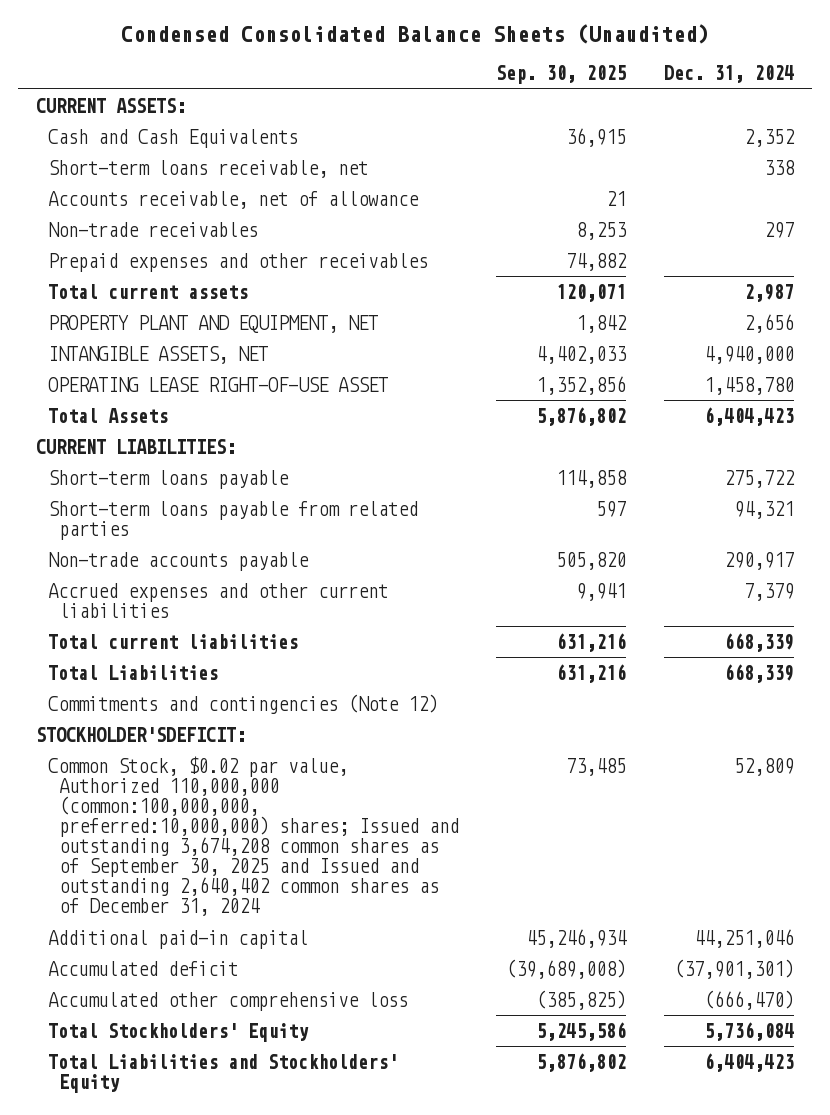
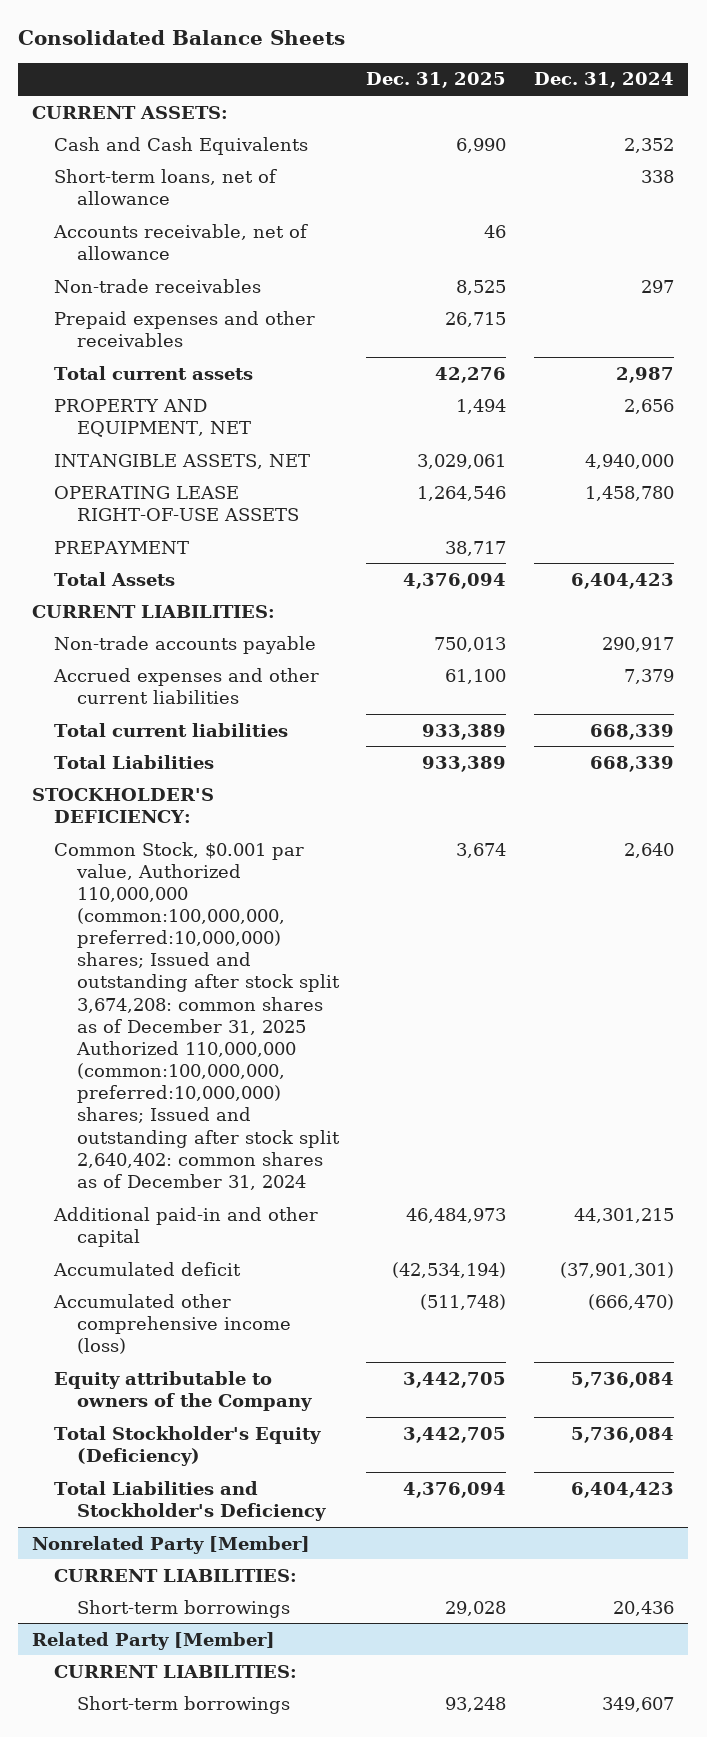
- Condensed Consolidated Balance Sheets (Unaudited)
+ Consolidated Balance Sheets
- | Sep. 30, 2025 | Dec. 31, 2024
+ | Dec. 31, 2025 | Dec. 31, 2024
- Short-term loans receivable, net | | 338
+ Short-term loans, net of allowance | | 338
- PROPERTY PLANT AND EQUIPMENT, NET | 1,842 | 2,656
+ PROPERTY AND EQUIPMENT, NET | 1,494 | 2,656
- OPERATING LEASE RIGHT-OF-USE ASSET | 1,352,856 | 1,458,780
+ OPERATING LEASE RIGHT-OF-USE ASSETS | 1,264,546 | 1,458,780
+ PREPAYMENT | 38,717 |
- Short-term loans payable | 114,858 | 275,722
- Short-term loans payable from related parties | 597 | 94,321
- Commitments and contingencies (Note 12)
- STOCKHOLDER'SDEFICIT:
- Common Stock, $0.02 par value, Authorized 110,000,000 (common:100,000,000, preferred:10,000,000) shares; Issued and outstanding 3,674,208 common shares as of September 30, 2025 and Issued and outstanding 2,640,402 common shares as of December 31, 2024 | 73,485 | 52,809
- Additional paid-in capital | 45,246,934 | 44,251,046
+ STOCKHOLDER'S DEFICIENCY:
+ Common Stock, $0.001 par value, Authorized 110,000,000 (common:100,000,000, preferred:10,000,000) shares; Issued and outstanding after stock split 3,674,208: common shares as of December 31, 2025 Authorized 110,000,000 (common:100,000,000, preferred:10,000,000) shares; Issued and outstanding after stock split 2,640,402: common shares as of December 31, 2024 | 3,674 | 2,640
+ Additional paid-in and other capital | 46,484,973 | 44,301,215
- Accumulated other comprehensive loss | (385,825) | (666,470)
- Total Stockholders' Equity | 5,245,586 | 5,736,084
- Total Liabilities and Stockholders' Equity | 5,876,802 | 6,404,423
+ Accumulated other comprehensive income (loss) | (511,748) | (666,470)
+ Equity attributable to owners of the Company | 3,442,705 | 5,736,084
+ Total Stockholder's Equity (Deficiency) | 3,442,705 | 5,736,084
+ Total Liabilities and Stockholder's Deficiency | 4,376,094 | 6,404,423
+ Nonrelated Party [Member]
+ CURRENT LIABILITIES:
+ Short-term borrowings | 29,028 | 20,436
+ Related Party [Member]
+ CURRENT LIABILITIES:
+ Short-term borrowings | 93,248 | 349,607

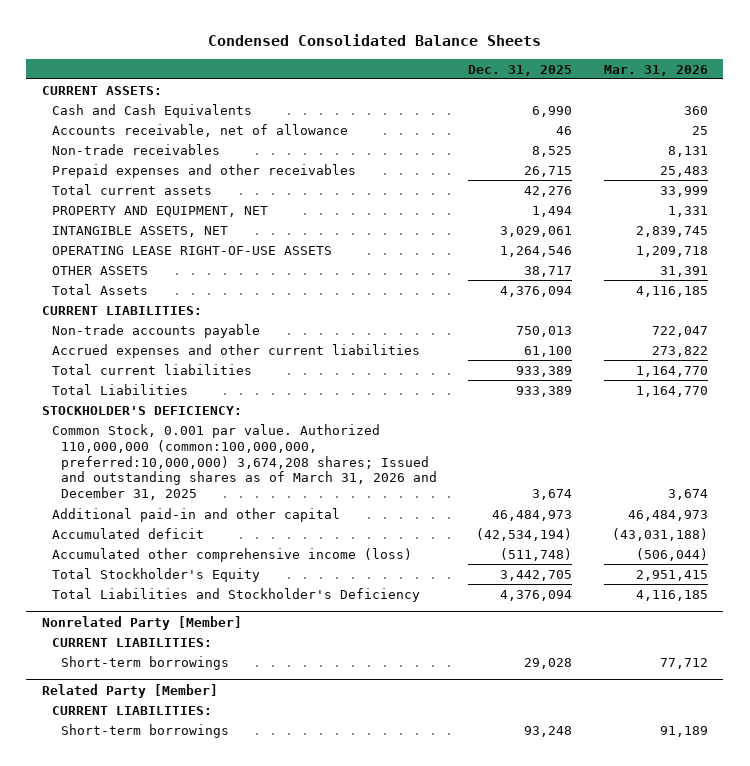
- Consolidated Balance Sheets
+ Condensed Consolidated Balance Sheets
- | Dec. 31, 2025 | Dec. 31, 2024
+ | Dec. 31, 2025 | Mar. 31, 2026
- Short-term loans, net of allowance | | 338
- PREPAYMENT | 38,717 |
+ OTHER ASSETS | 38,717 | 31,391
- Common Stock, $0.001 par value, Authorized 110,000,000 (common:100,000,000, preferred:10,000,000) shares; Issued and outstanding after stock split 3,674,208: common shares as of December 31, 2025 Authorized 110,000,000 (common:100,000,000, preferred:10,000,000) shares; Issued and outstanding after stock split 2,640,402: common shares as of December 31, 2024 | 3,674 | 2,640
+ Common Stock, 0.001 par value. Authorized 110,000,000 (common:100,000,000, preferred:10,000,000) 3,674,208 shares; Issued and outstanding shares as of March 31, 2026 and December 31, 2025 | 3,674 | 3,674
- Equity attributable to owners of the Company | 3,442,705 | 5,736,084
- Total Stockholder's Equity (Deficiency) | 3,442,705 | 5,736,084
+ Total Stockholder's Equity | 3,442,705 | 2,951,415

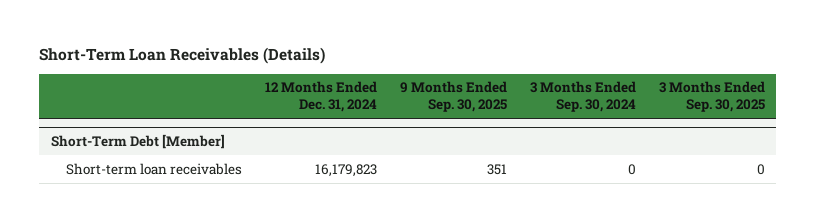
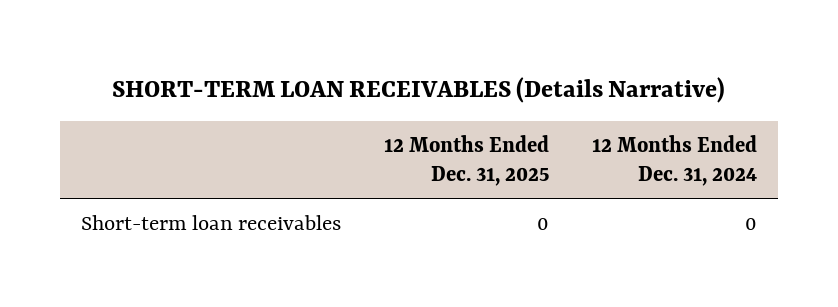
- Short-Term Loan Receivables (Details)
+ SHORT-TERM LOAN RECEIVABLES (Details Narrative)
- | 12 Months Ended Dec. 31, 2024 | 9 Months Ended Sep. 30, 2025 | 3 Months Ended Sep. 30, 2024 | 3 Months Ended Sep. 30, 2025
+ | 12 Months Ended Dec. 31, 2025 | 12 Months Ended Dec. 31, 2024
- Short-Term Debt [Member]
- Short-term loan receivables | 16,179,823 | 351 | 0 | 0
+ Short-term loan receivables | 0 | 0

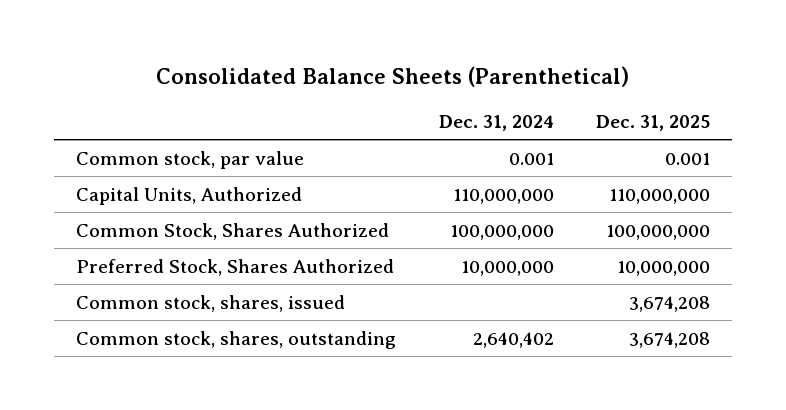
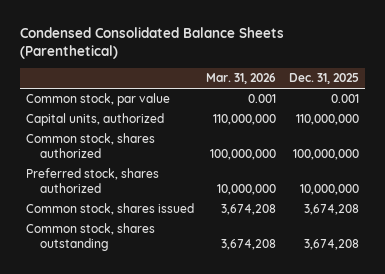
- Consolidated Balance Sheets (Parenthetical)
+ Condensed Consolidated Balance Sheets (Parenthetical)
- | Dec. 31, 2024 | Dec. 31, 2025
+ | Mar. 31, 2026 | Dec. 31, 2025
- Capital Units, Authorized | 110,000,000 | 110,000,000
- Common Stock, Shares Authorized | 100,000,000 | 100,000,000
- Preferred Stock, Shares Authorized | 10,000,000 | 10,000,000
- Common stock, shares, issued | | 3,674,208
- Common stock, shares, outstanding | 2,640,402 | 3,674,208
+ Capital units, authorized | 110,000,000 | 110,000,000
+ Common stock, shares authorized | 100,000,000 | 100,000,000
+ Preferred stock, shares authorized | 10,000,000 | 10,000,000
+ Common stock, shares issued | 3,674,208 | 3,674,208
+ Common stock, shares outstanding | 3,674,208 | 3,674,208

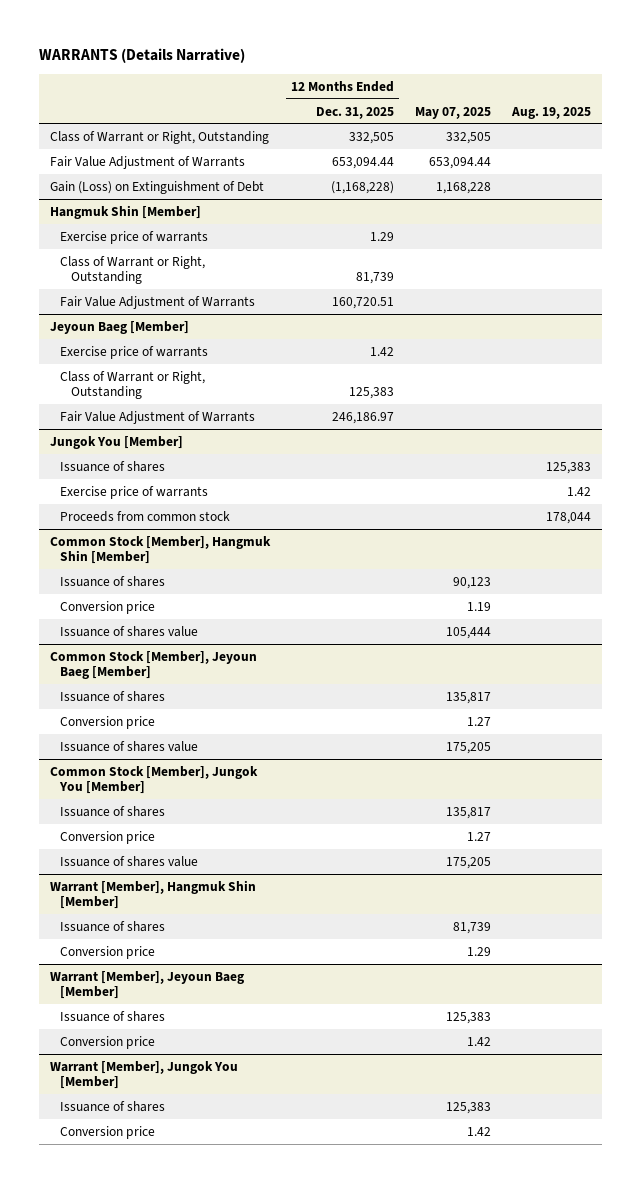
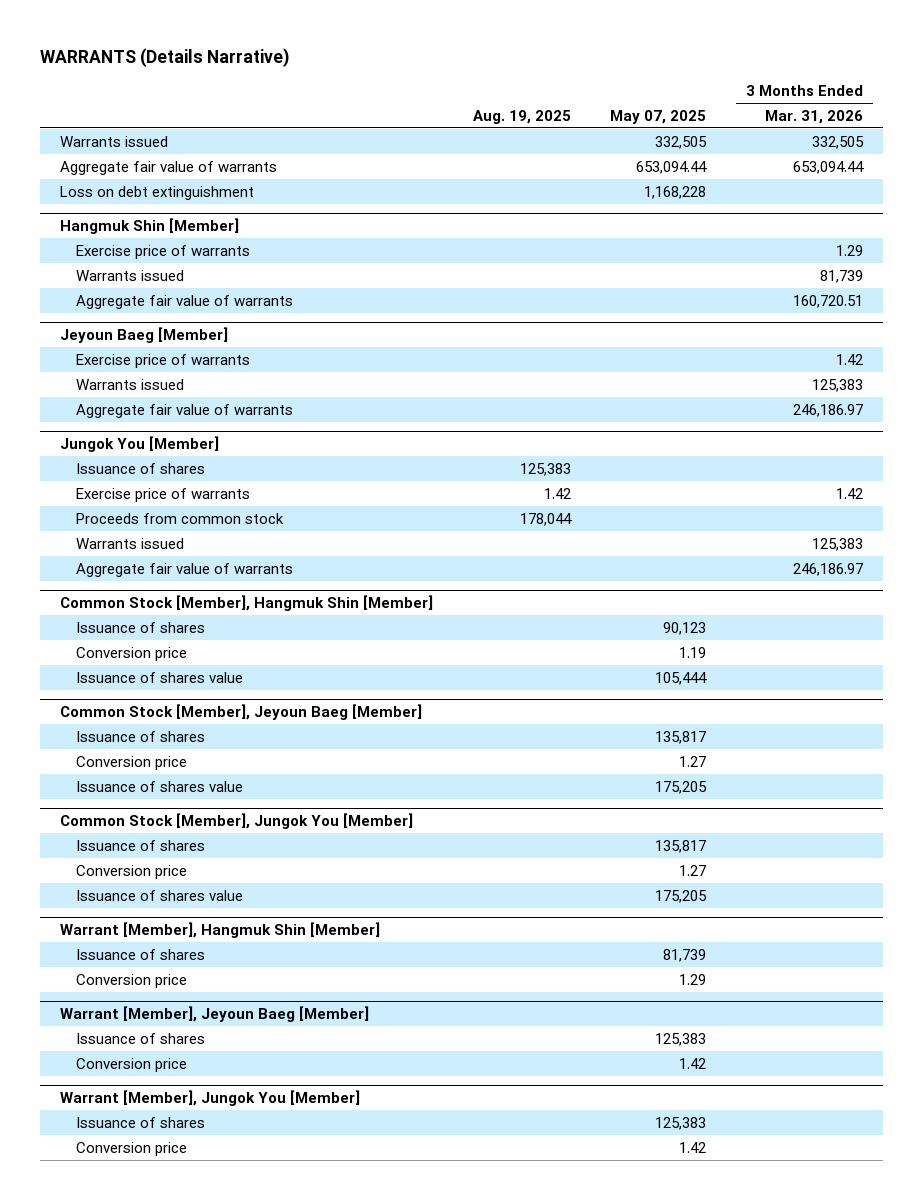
- | 12 Months Ended Dec. 31, 2025 | May 07, 2025 | Aug. 19, 2025
+ | Aug. 19, 2025 | May 07, 2025 | 3 Months Ended Mar. 31, 2026
- Class of Warrant or Right, Outstanding | 332,505 | 332,505 |
- Fair Value Adjustment of Warrants | 653,094.44 | 653,094.44 |
- Gain (Loss) on Extinguishment of Debt | (1,168,228) | 1,168,228 |
+ Warrants issued | | 332,505 | 332,505
+ Aggregate fair value of warrants | | 653,094.44 | 653,094.44
+ Loss on debt extinguishment | | 1,168,228 |
@ Hangmuk Shin [Member]
- Class of Warrant or Right, Outstanding | 81,739 | |
- Fair Value Adjustment of Warrants | 160,720.51 | |
+ Warrants issued | | | 81,739
+ Aggregate fair value of warrants | | | 160,720.51
@ Jeyoun Baeg [Member]
- Class of Warrant or Right, Outstanding | 125,383 | |
- Fair Value Adjustment of Warrants | 246,186.97 | |
+ Warrants issued | | | 125,383
+ Aggregate fair value of warrants | | | 246,186.97
@ Jungok You [Member]
+ Warrants issued | | | 125,383
+ Aggregate fair value of warrants | | | 246,186.97

